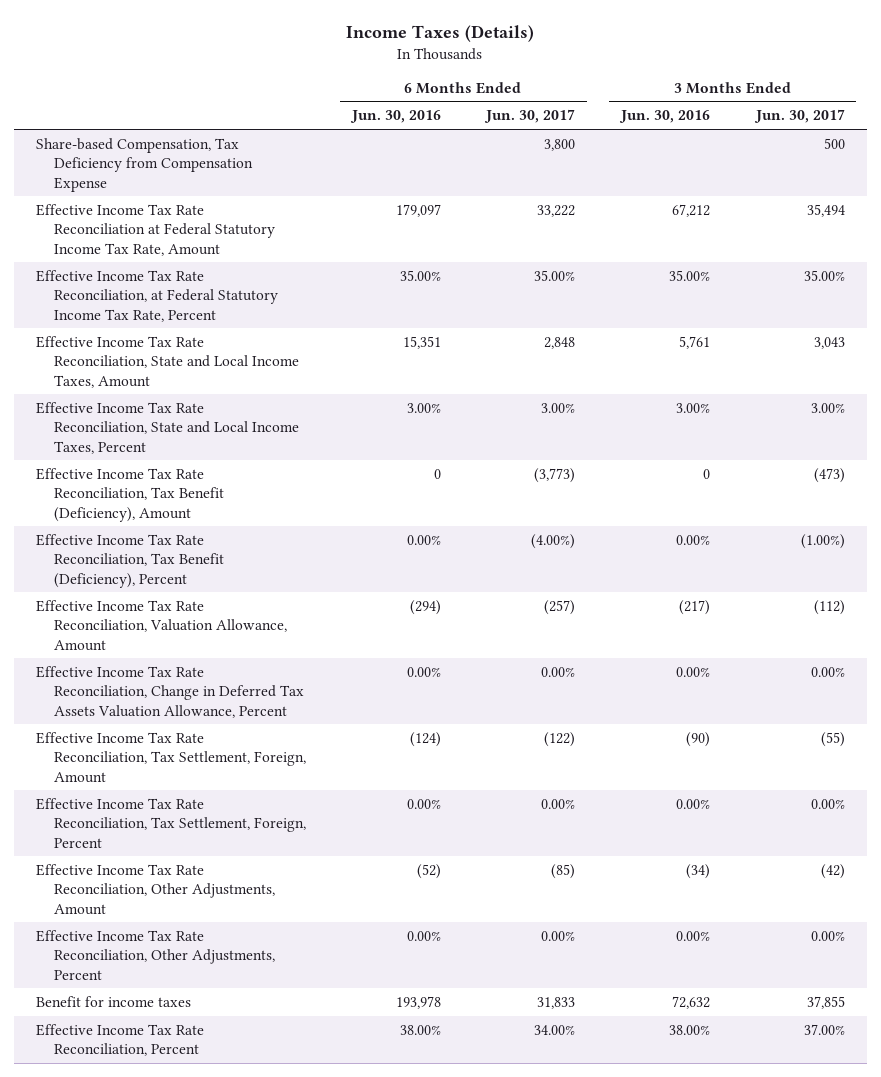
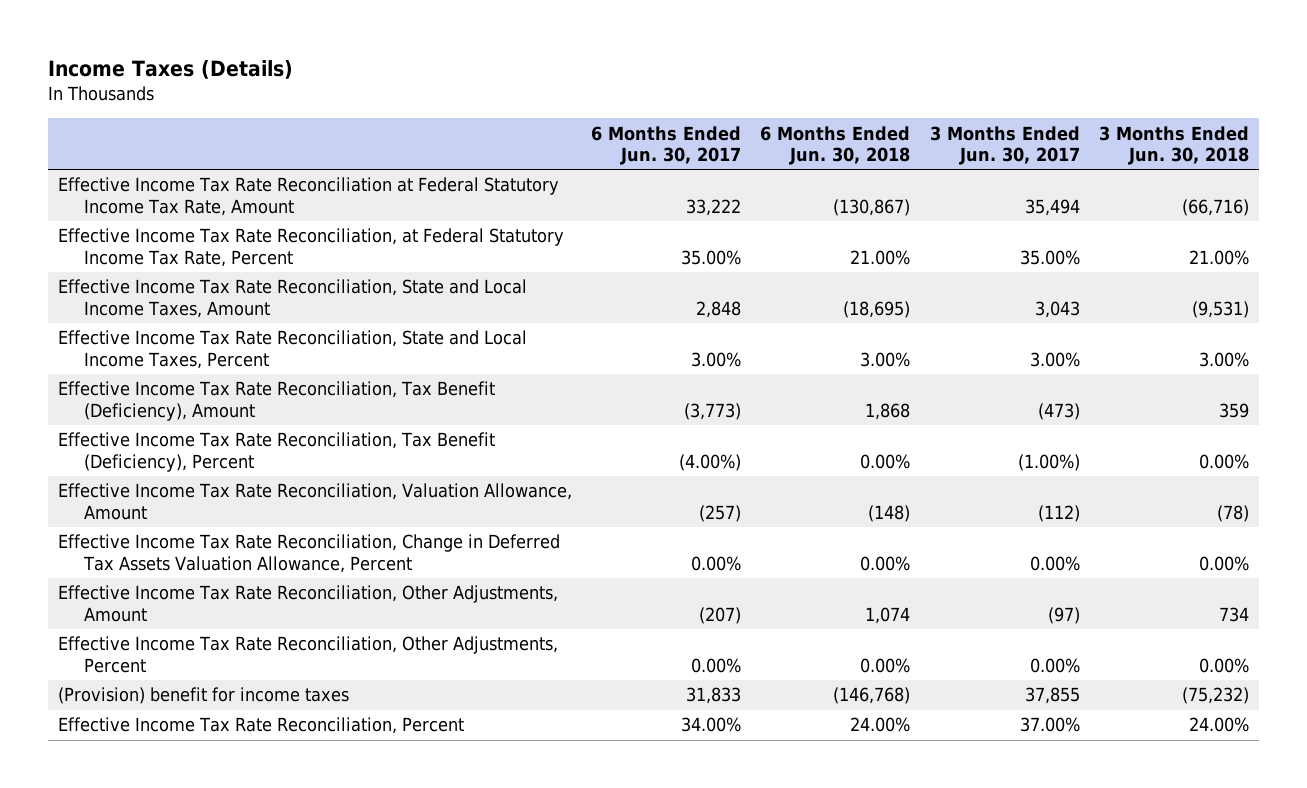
- | 6 Months Ended Jun. 30, 2016 | 6 Months Ended Jun. 30, 2017 | 3 Months Ended Jun. 30, 2016 | 3 Months Ended Jun. 30, 2017
+ | 6 Months Ended Jun. 30, 2017 | 6 Months Ended Jun. 30, 2018 | 3 Months Ended Jun. 30, 2017 | 3 Months Ended Jun. 30, 2018
- Share-based Compensation, Tax Deficiency from Compensation Expense | | 3,800 | | 500
- Effective Income Tax Rate Reconciliation, Tax Settlement, Foreign, Amount | (124) | (122) | (90) | (55)
- Effective Income Tax Rate Reconciliation, Tax Settlement, Foreign, Percent | 0.00% | 0.00% | 0.00% | 0.00%
- Effective Income Tax Rate Reconciliation, Other Adjustments, Amount | (52) | (85) | (34) | (42)
+ Effective Income Tax Rate Reconciliation, Other Adjustments, Amount | (207) | 1,074 | (97) | 734
- Benefit for income taxes | 193,978 | 31,833 | 72,632 | 37,855
+ (Provision) benefit for income taxes | 31,833 | (146,768) | 37,855 | (75,232)

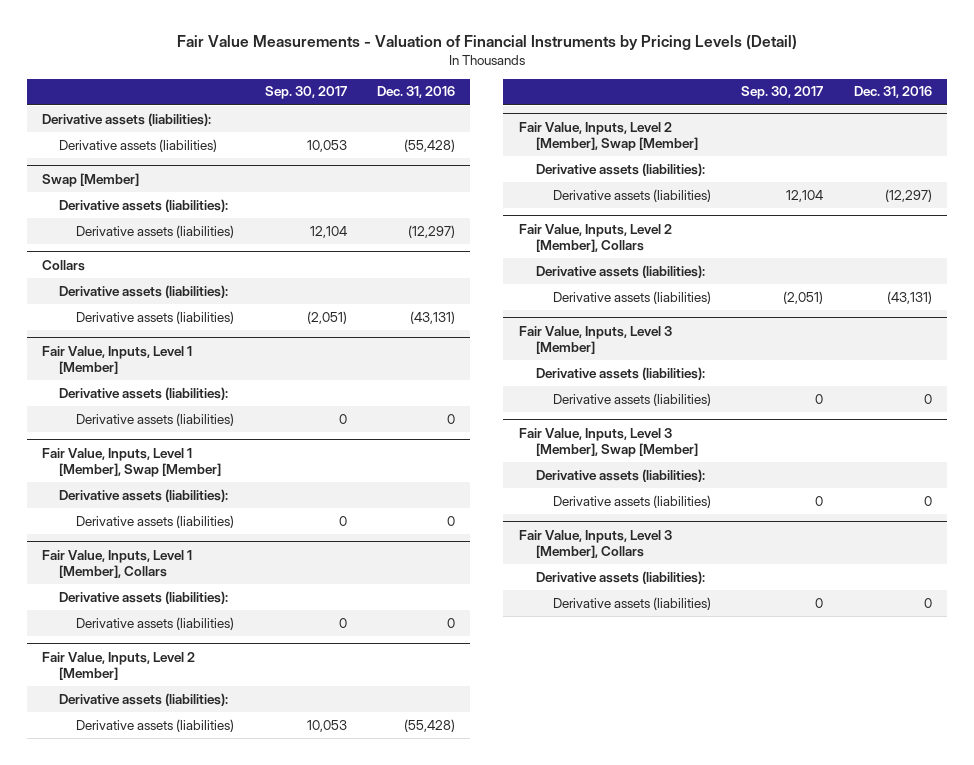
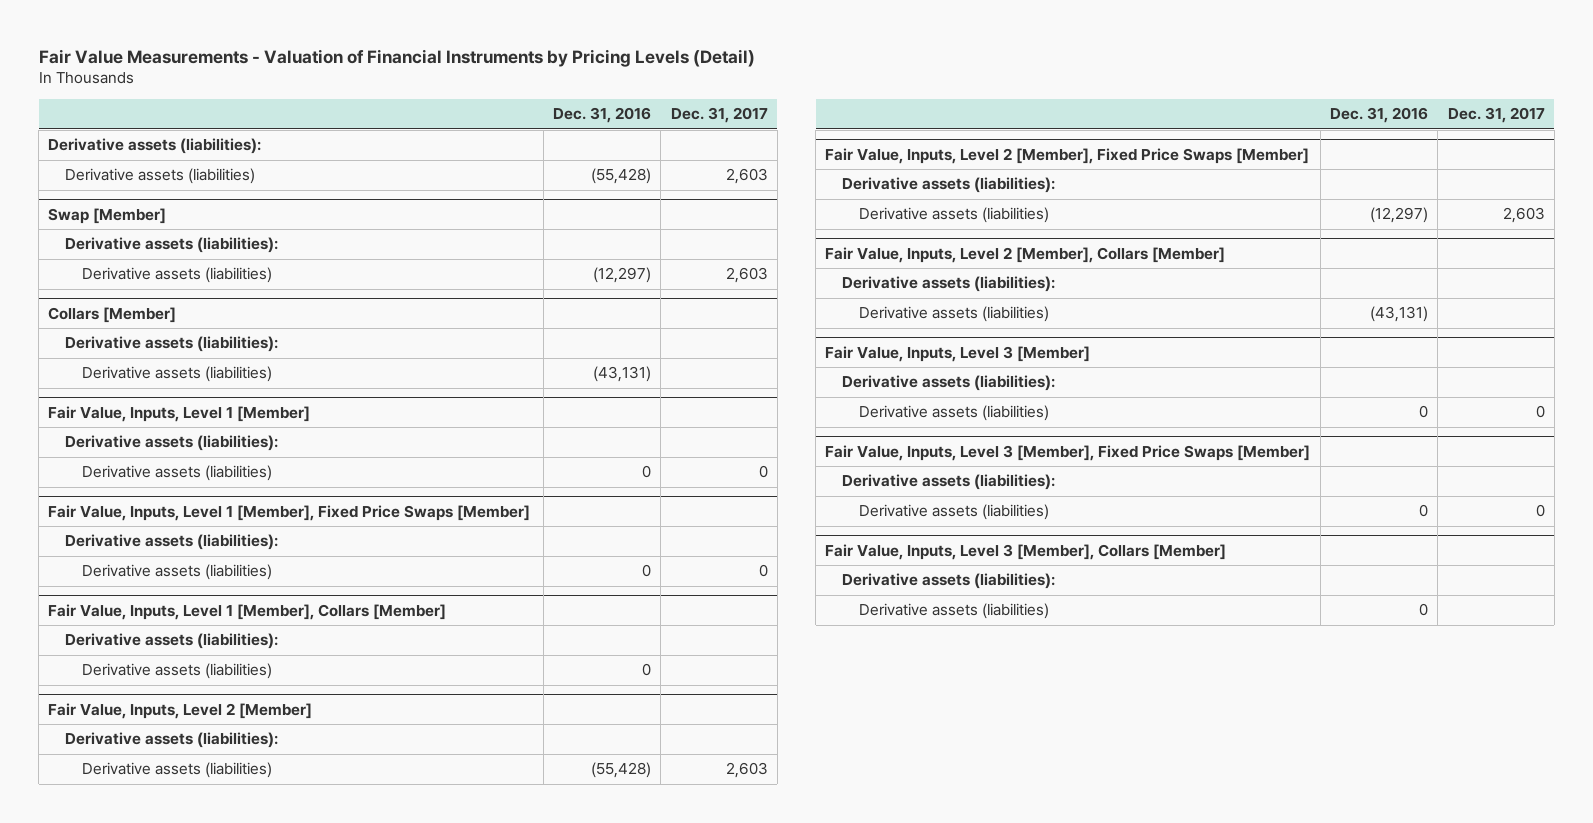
- | Sep. 30, 2017 | Dec. 31, 2016
+ | Dec. 31, 2016 | Dec. 31, 2017
- Collars
+ Collars [Member]
- Fair Value, Inputs, Level 1 [Member], Swap [Member]
+ Fair Value, Inputs, Level 1 [Member], Fixed Price Swaps [Member]
- Fair Value, Inputs, Level 1 [Member], Collars
+ Fair Value, Inputs, Level 1 [Member], Collars [Member]
- Fair Value, Inputs, Level 2 [Member], Swap [Member]
+ Fair Value, Inputs, Level 2 [Member], Fixed Price Swaps [Member]
- Fair Value, Inputs, Level 2 [Member], Collars
+ Fair Value, Inputs, Level 2 [Member], Collars [Member]
- Fair Value, Inputs, Level 3 [Member], Swap [Member]
+ Fair Value, Inputs, Level 3 [Member], Fixed Price Swaps [Member]
- Fair Value, Inputs, Level 3 [Member], Collars
+ Fair Value, Inputs, Level 3 [Member], Collars [Member]

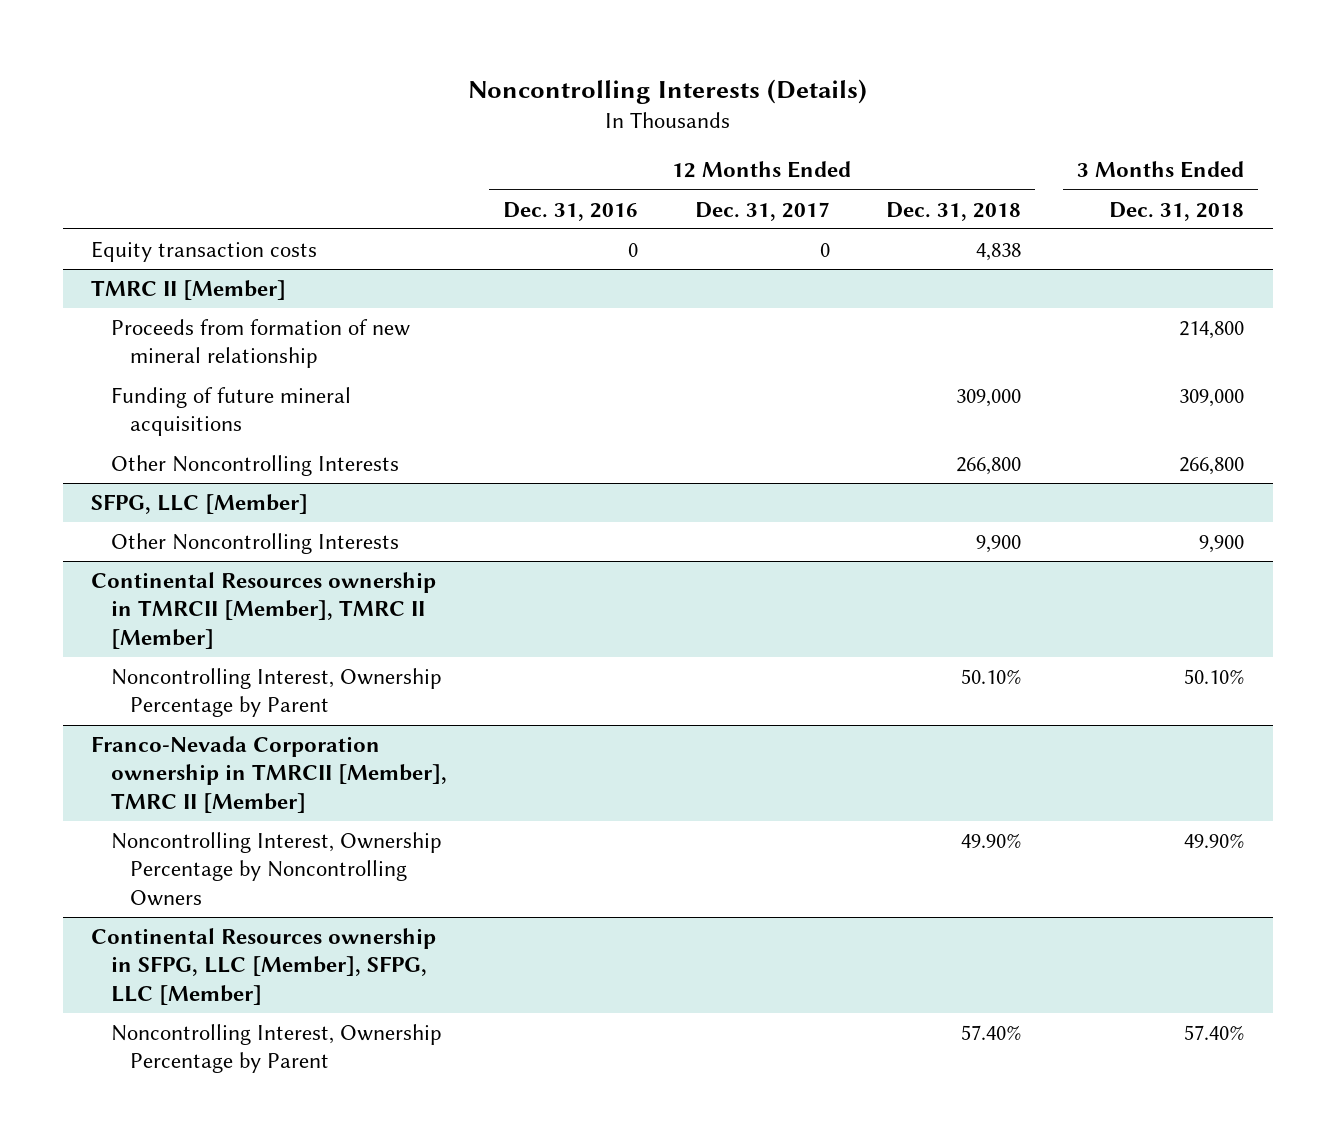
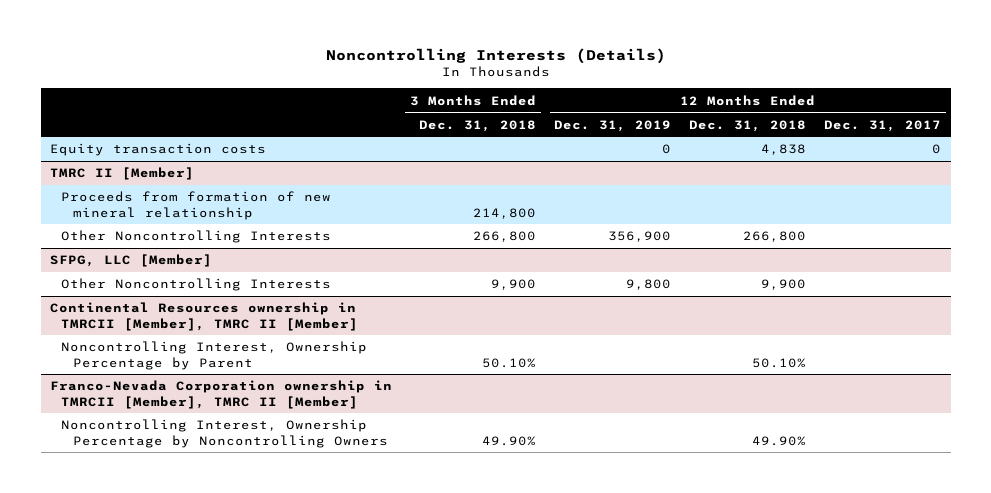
- | 12 Months Ended Dec. 31, 2016 | 12 Months Ended Dec. 31, 2017 | 12 Months Ended Dec. 31, 2018 | 3 Months Ended Dec. 31, 2018
+ | 3 Months Ended Dec. 31, 2018 | 12 Months Ended Dec. 31, 2019 | 12 Months Ended Dec. 31, 2018 | 12 Months Ended Dec. 31, 2017
@ TMRC II [Member]
- Funding of future mineral acquisitions | | | 309,000 | 309,000
- Continental Resources ownership in SFPG, LLC [Member], SFPG, LLC [Member]
- Noncontrolling Interest, Ownership Percentage by Parent | | | 57.40% | 57.40%

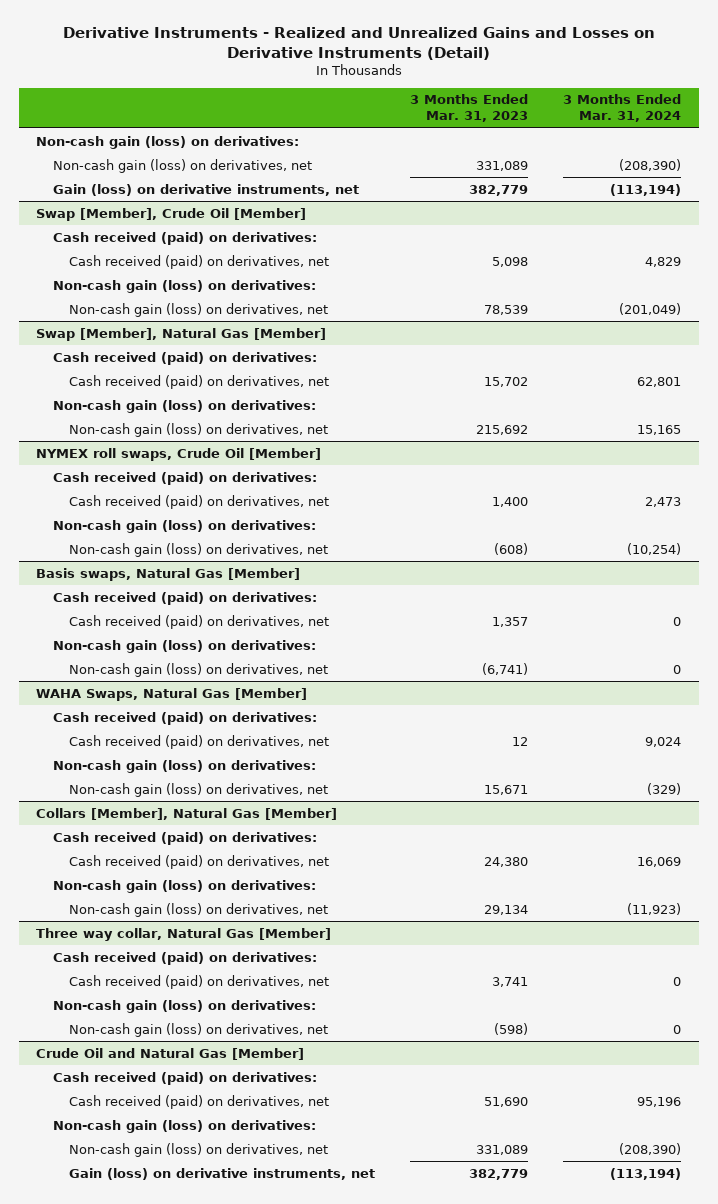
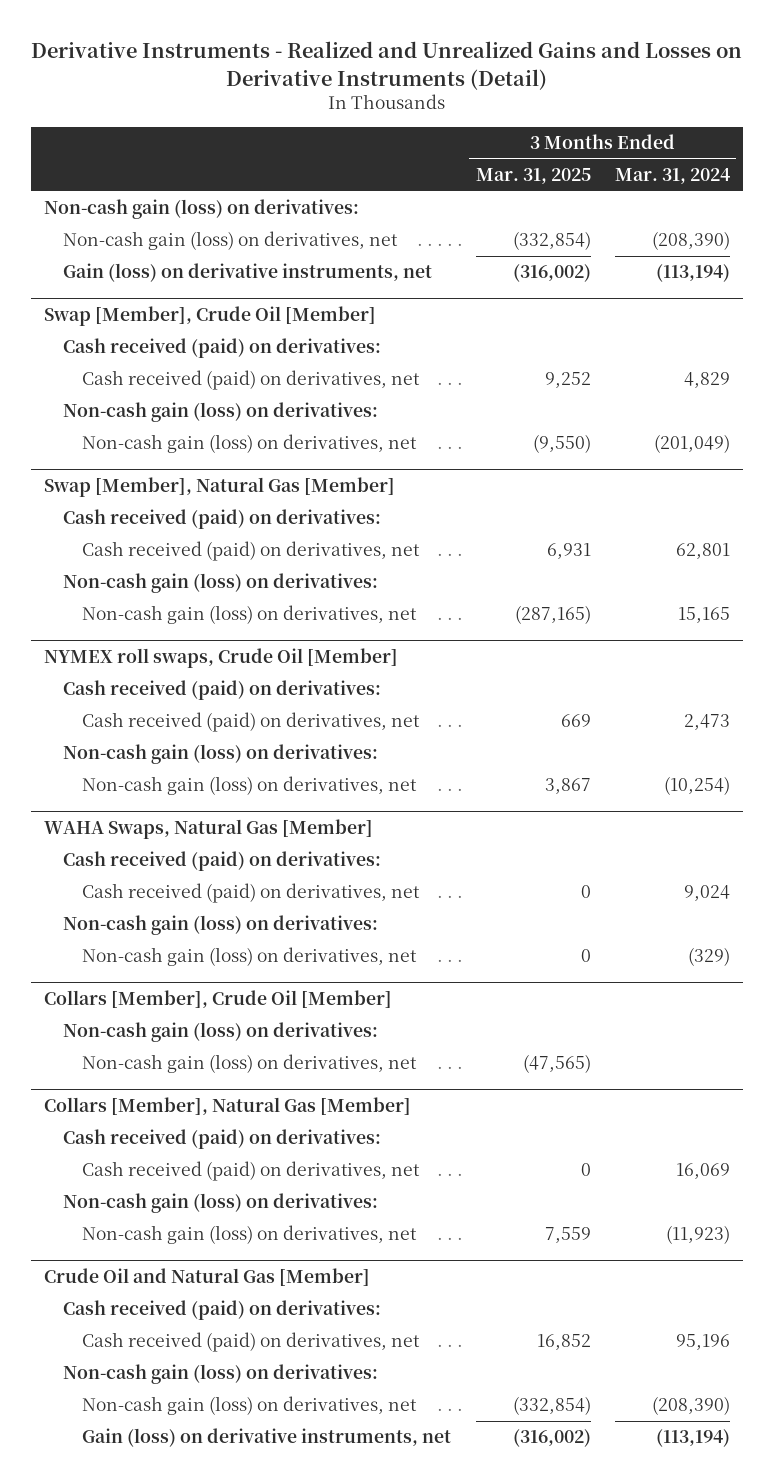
- | 3 Months Ended Mar. 31, 2023 | 3 Months Ended Mar. 31, 2024
+ | 3 Months Ended Mar. 31, 2025 | 3 Months Ended Mar. 31, 2024
- Basis swaps, Natural Gas [Member]
- Cash received (paid) on derivatives:
- Cash received (paid) on derivatives, net | 1,357 | 0
- Non-cash gain (loss) on derivatives:
- Non-cash gain (loss) on derivatives, net | (6,741) | 0
+ Collars [Member], Crude Oil [Member]
+ Non-cash gain (loss) on derivatives:
+ Non-cash gain (loss) on derivatives, net | (47,565) |
- Three way collar, Natural Gas [Member]
- Cash received (paid) on derivatives:
- Cash received (paid) on derivatives, net | 3,741 | 0
- Non-cash gain (loss) on derivatives:
- Non-cash gain (loss) on derivatives, net | (598) | 0

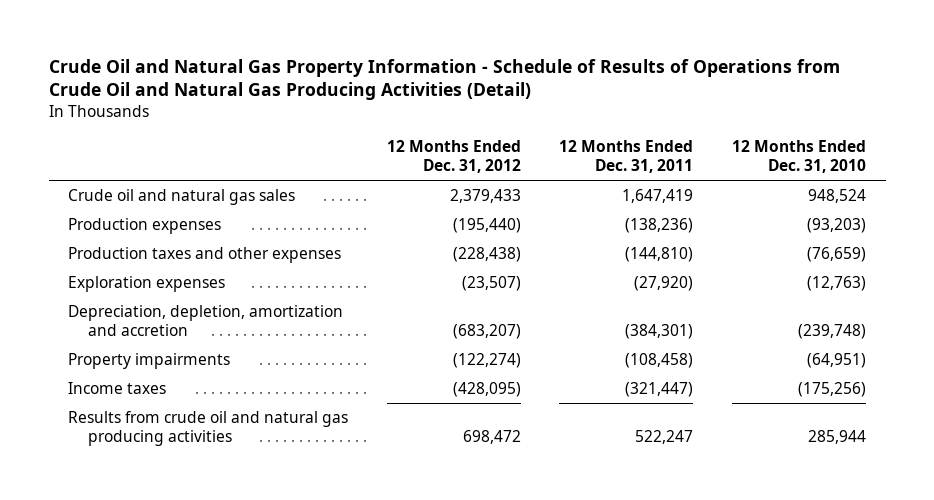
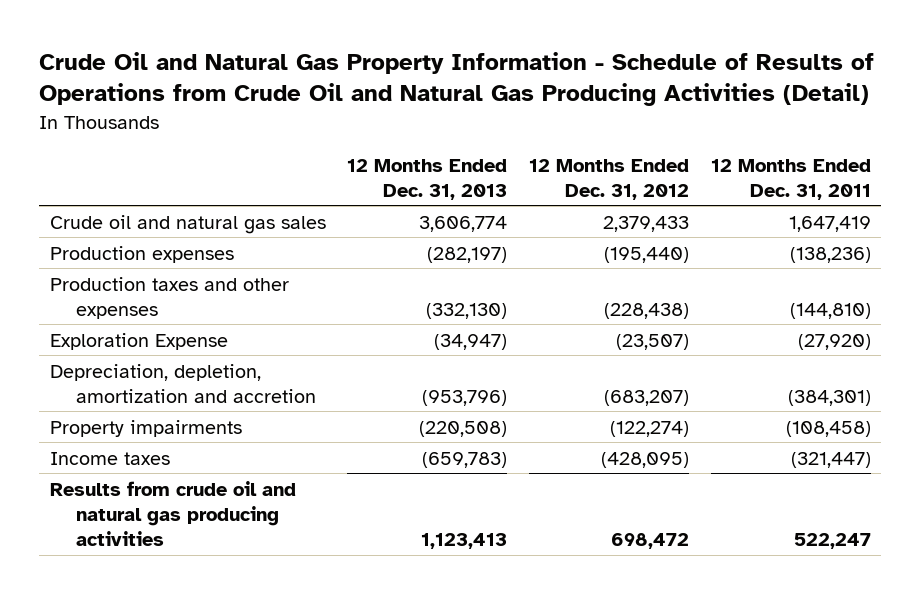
- | 12 Months Ended Dec. 31, 2012 | 12 Months Ended Dec. 31, 2011 | 12 Months Ended Dec. 31, 2010
+ | 12 Months Ended Dec. 31, 2013 | 12 Months Ended Dec. 31, 2012 | 12 Months Ended Dec. 31, 2011
- Exploration expenses | (23,507) | (27,920) | (12,763)
+ Exploration Expense | (34,947) | (23,507) | (27,920)

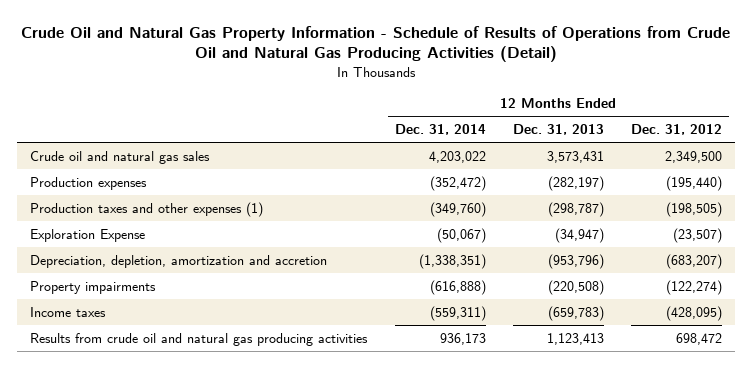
- | 12 Months Ended Dec. 31, 2013 | 12 Months Ended Dec. 31, 2012 | 12 Months Ended Dec. 31, 2011
+ | 12 Months Ended Dec. 31, 2014 | 12 Months Ended Dec. 31, 2013 | 12 Months Ended Dec. 31, 2012
- Crude oil and natural gas sales | 3,606,774 | 2,379,433 | 1,647,419
+ Crude oil and natural gas sales | 4,203,022 | 3,573,431 | 2,349,500
- Production taxes and other expenses | (332,130) | (228,438) | (144,810)
+ Production taxes and other expenses (1) | (349,760) | (298,787) | (198,505)

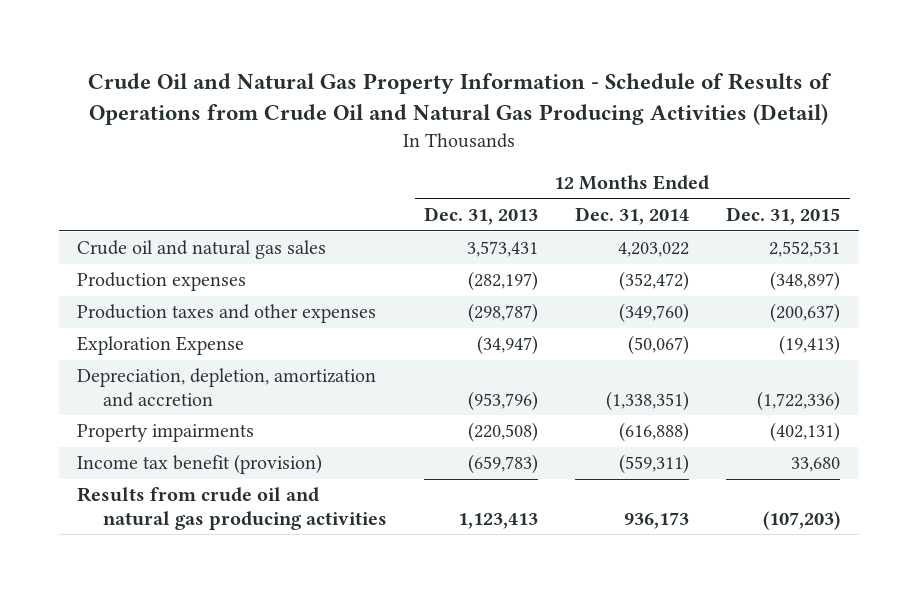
- | 12 Months Ended Dec. 31, 2014 | 12 Months Ended Dec. 31, 2013 | 12 Months Ended Dec. 31, 2012
+ | 12 Months Ended Dec. 31, 2013 | 12 Months Ended Dec. 31, 2014 | 12 Months Ended Dec. 31, 2015
- Production taxes and other expenses (1) | (349,760) | (298,787) | (198,505)
+ Production taxes and other expenses | (298,787) | (349,760) | (200,637)
- Income taxes | (559,311) | (659,783) | (428,095)
+ Income tax benefit (provision) | (659,783) | (559,311) | 33,680

